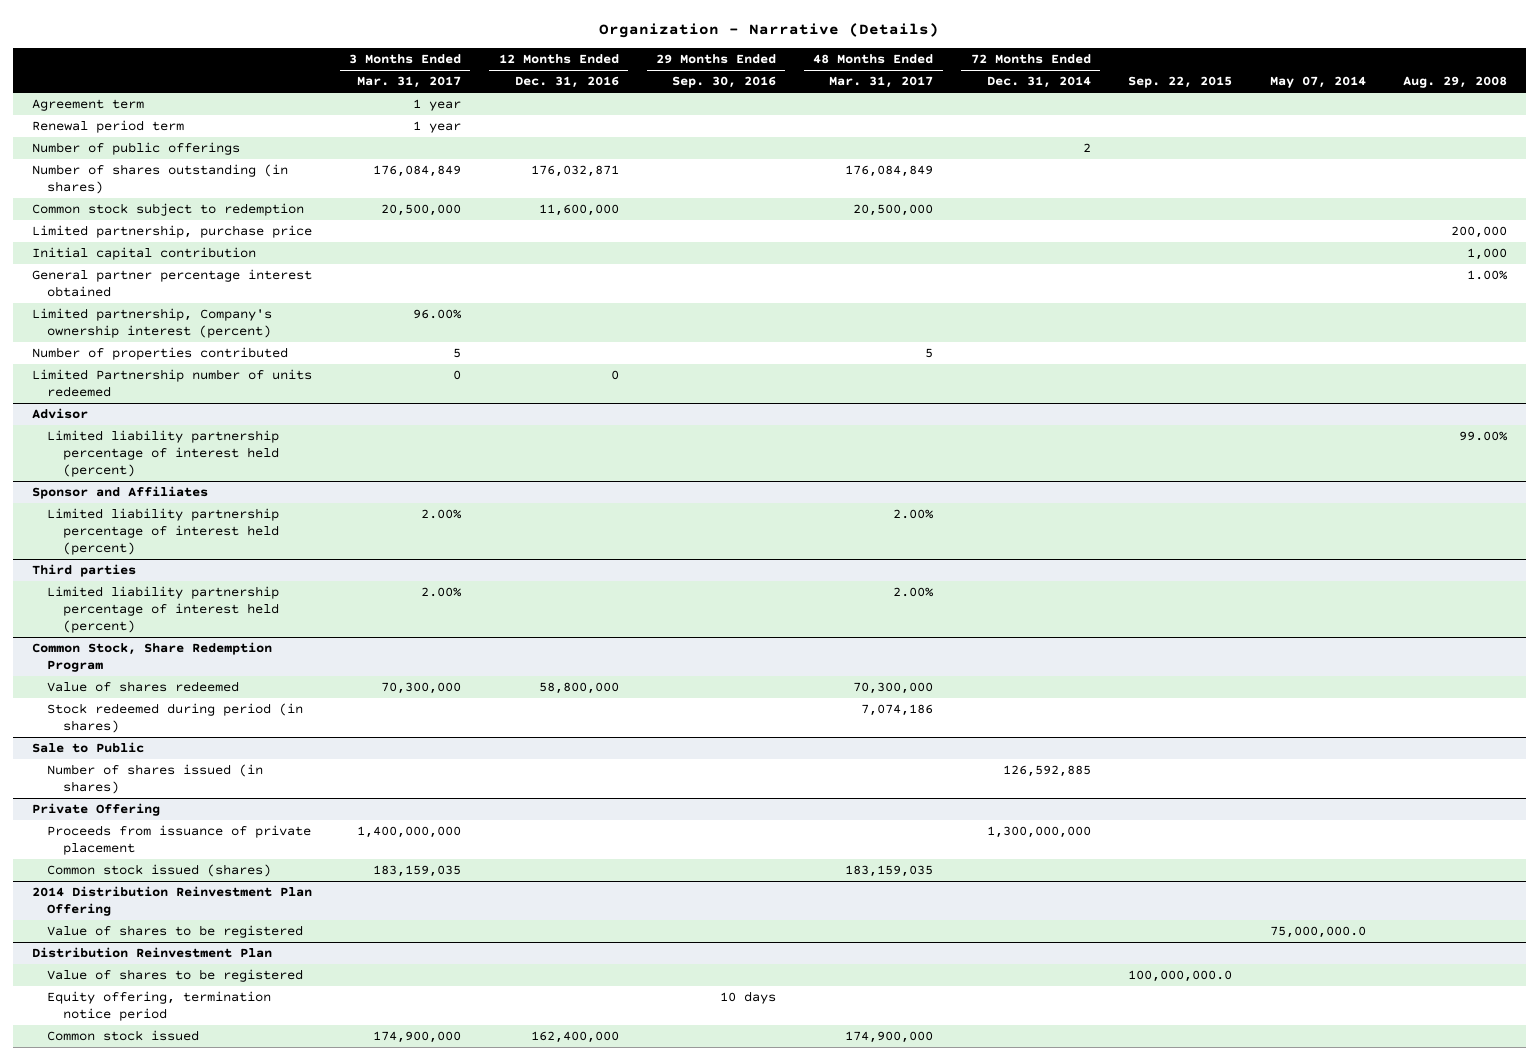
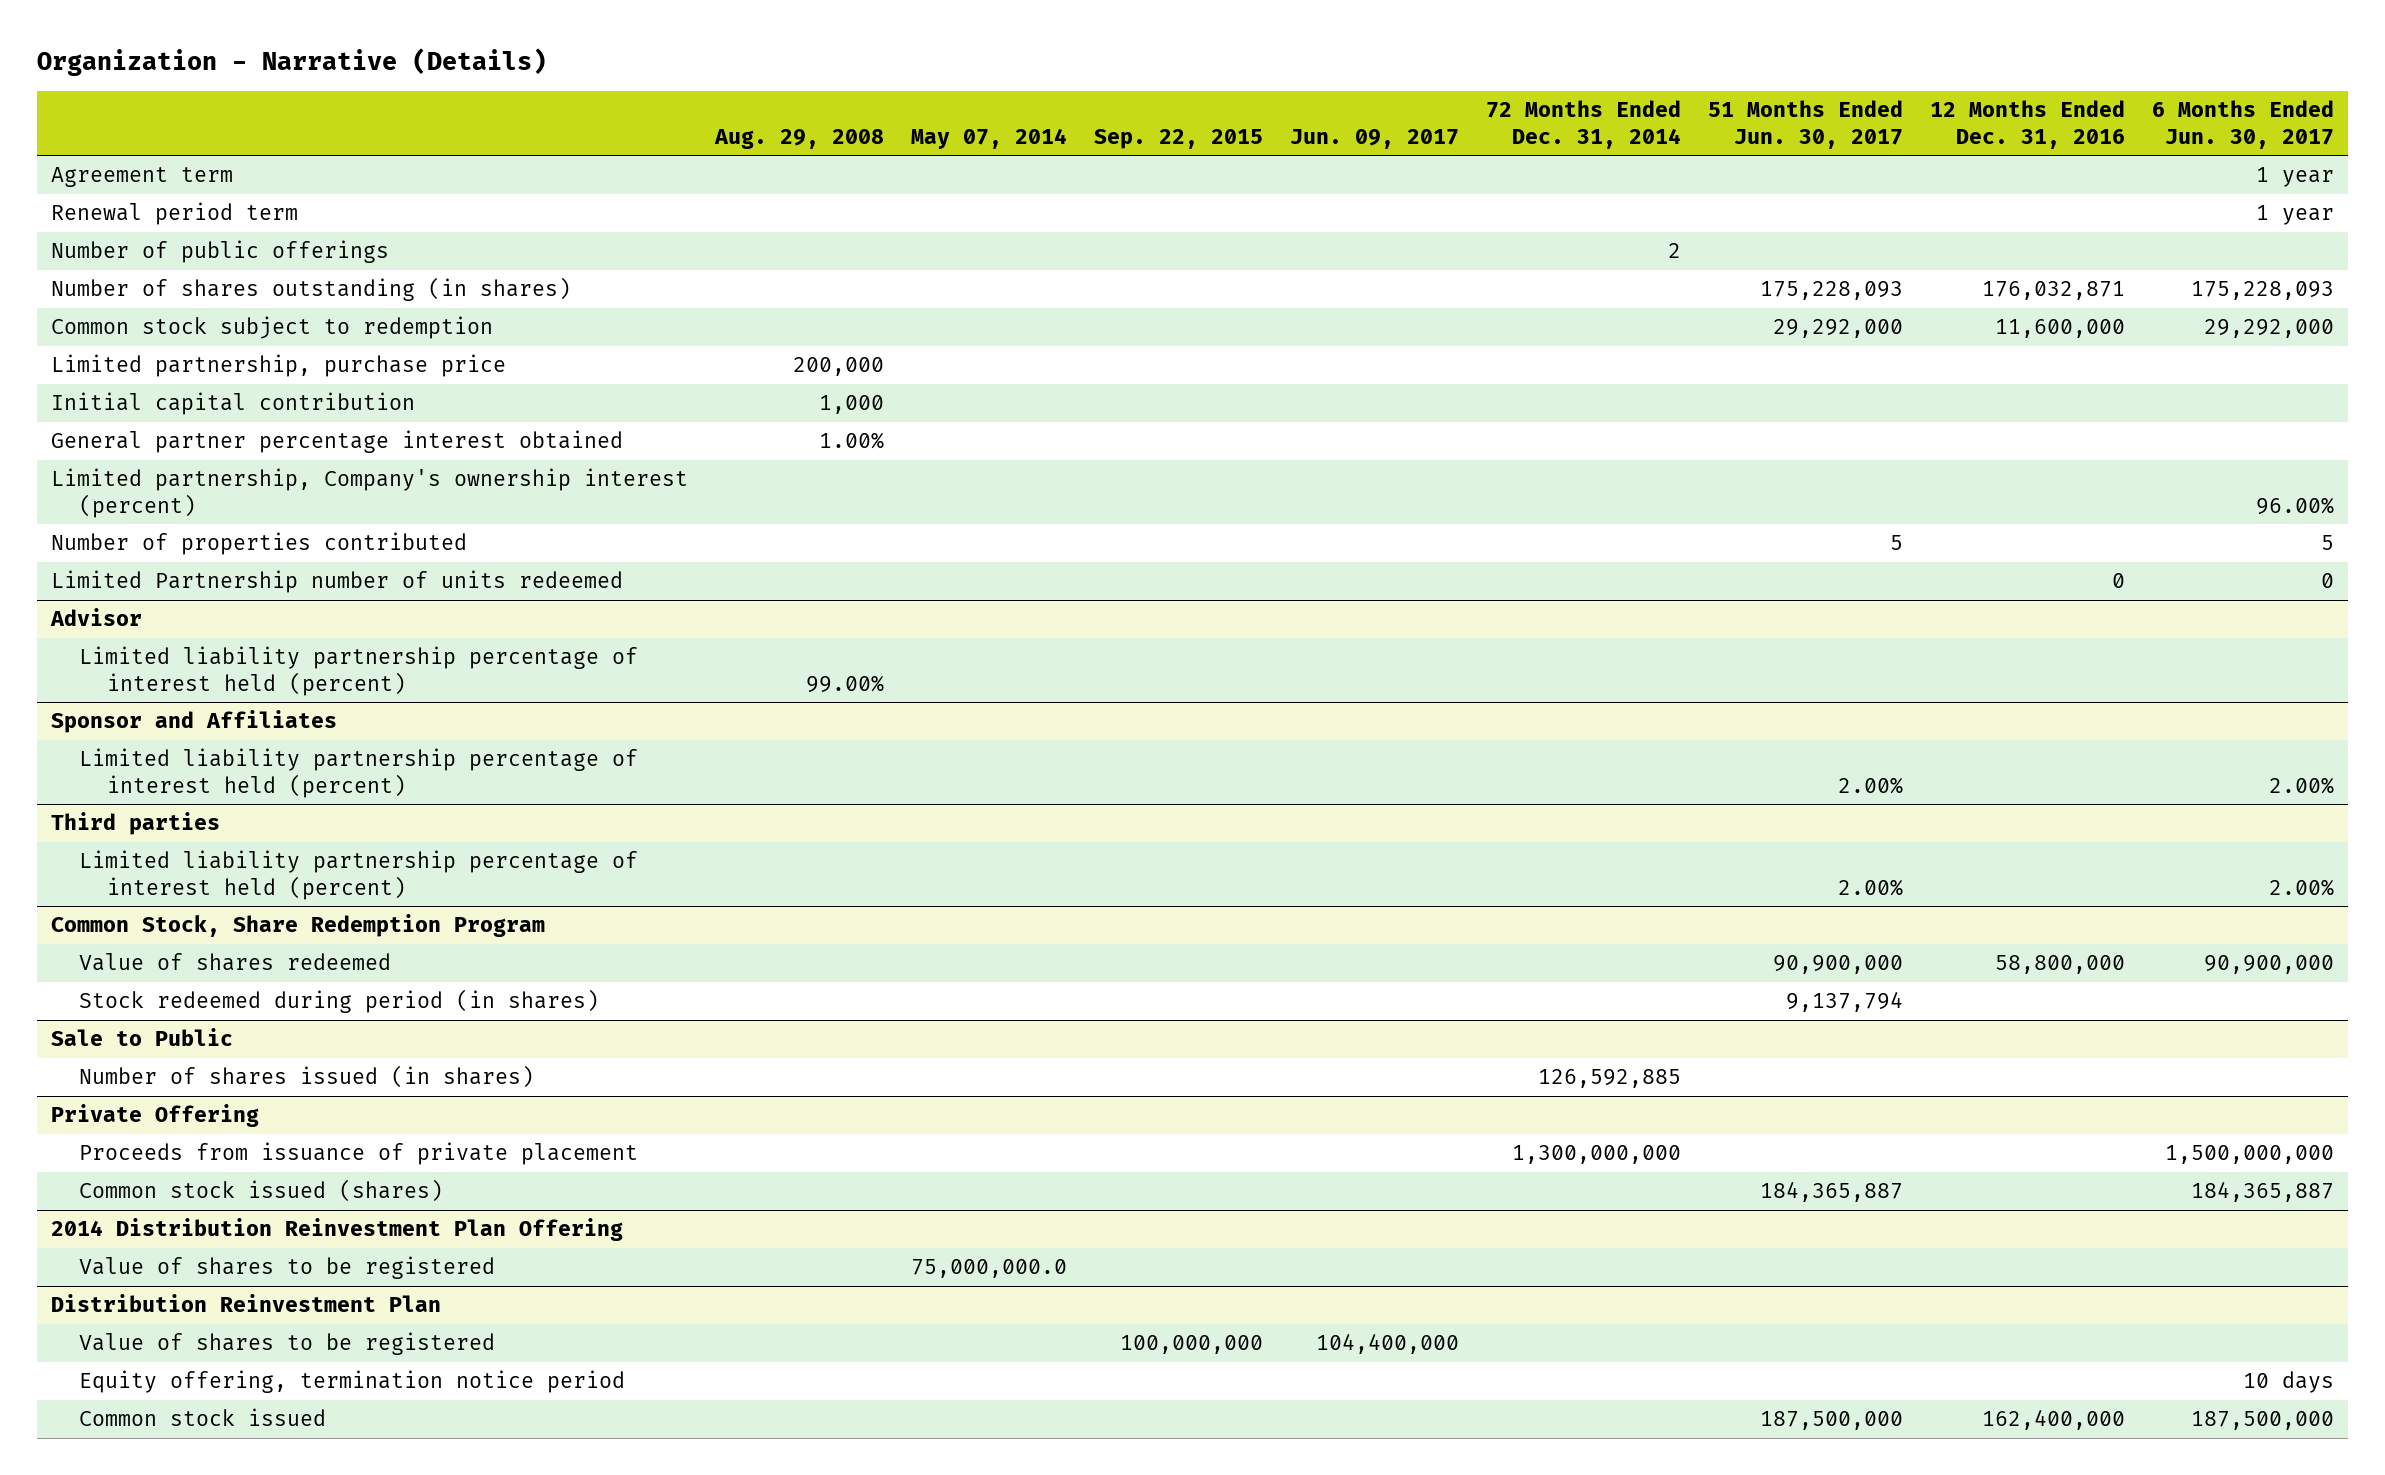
- | 3 Months Ended Mar. 31, 2017 | 12 Months Ended Dec. 31, 2016 | 29 Months Ended Sep. 30, 2016 | 48 Months Ended Mar. 31, 2017 | 72 Months Ended Dec. 31, 2014 | Sep. 22, 2015 | May 07, 2014 | Aug. 29, 2008
+ | Aug. 29, 2008 | May 07, 2014 | Sep. 22, 2015 | Jun. 09, 2017 | 72 Months Ended Dec. 31, 2014 | 51 Months Ended Jun. 30, 2017 | 12 Months Ended Dec. 31, 2016 | 6 Months Ended Jun. 30, 2017
@ Distribution Reinvestment Plan
- Value of shares to be registered | | | | | | 100,000,000.0 | |
+ Value of shares to be registered | | | 100,000,000 | 104,400,000 | | | |

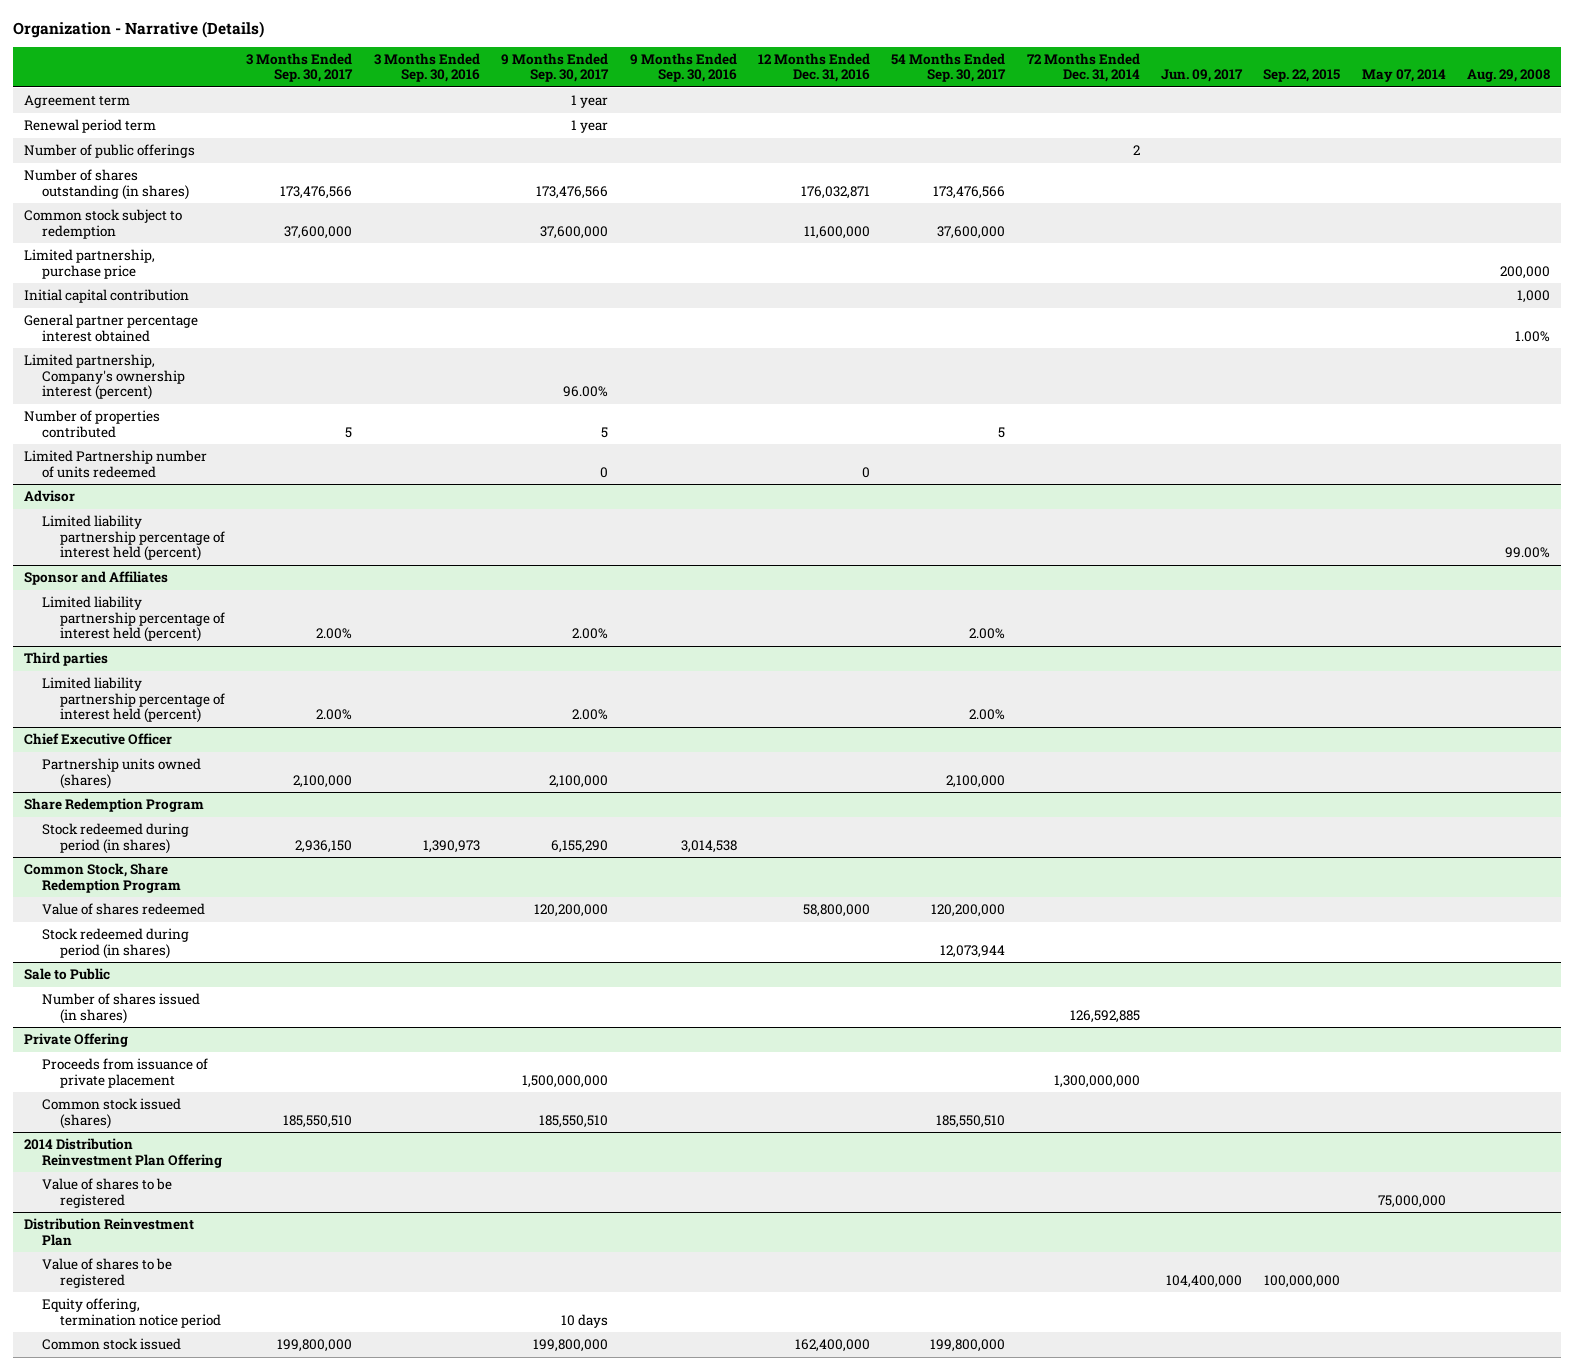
- | Aug. 29, 2008 | May 07, 2014 | Sep. 22, 2015 | Jun. 09, 2017 | 72 Months Ended Dec. 31, 2014 | 51 Months Ended Jun. 30, 2017 | 12 Months Ended Dec. 31, 2016 | 6 Months Ended Jun. 30, 2017
+ | 3 Months Ended Sep. 30, 2017 | 3 Months Ended Sep. 30, 2016 | 9 Months Ended Sep. 30, 2017 | 9 Months Ended Sep. 30, 2016 | 12 Months Ended Dec. 31, 2016 | 54 Months Ended Sep. 30, 2017 | 72 Months Ended Dec. 31, 2014 | Jun. 09, 2017 | Sep. 22, 2015 | May 07, 2014 | Aug. 29, 2008
+ Chief Executive Officer
+ Partnership units owned (shares) | 2,100,000 | | 2,100,000 | | | 2,100,000 | | | | |
+ Share Redemption Program
+ Stock redeemed during period (in shares) | 2,936,150 | 1,390,973 | 6,155,290 | 3,014,538 | | | | | | |
@ 2014 Distribution Reinvestment Plan Offering
- Value of shares to be registered | | 75,000,000.0 | | | | | |
+ Value of shares to be registered | | | | | | | | | | 75,000,000 |

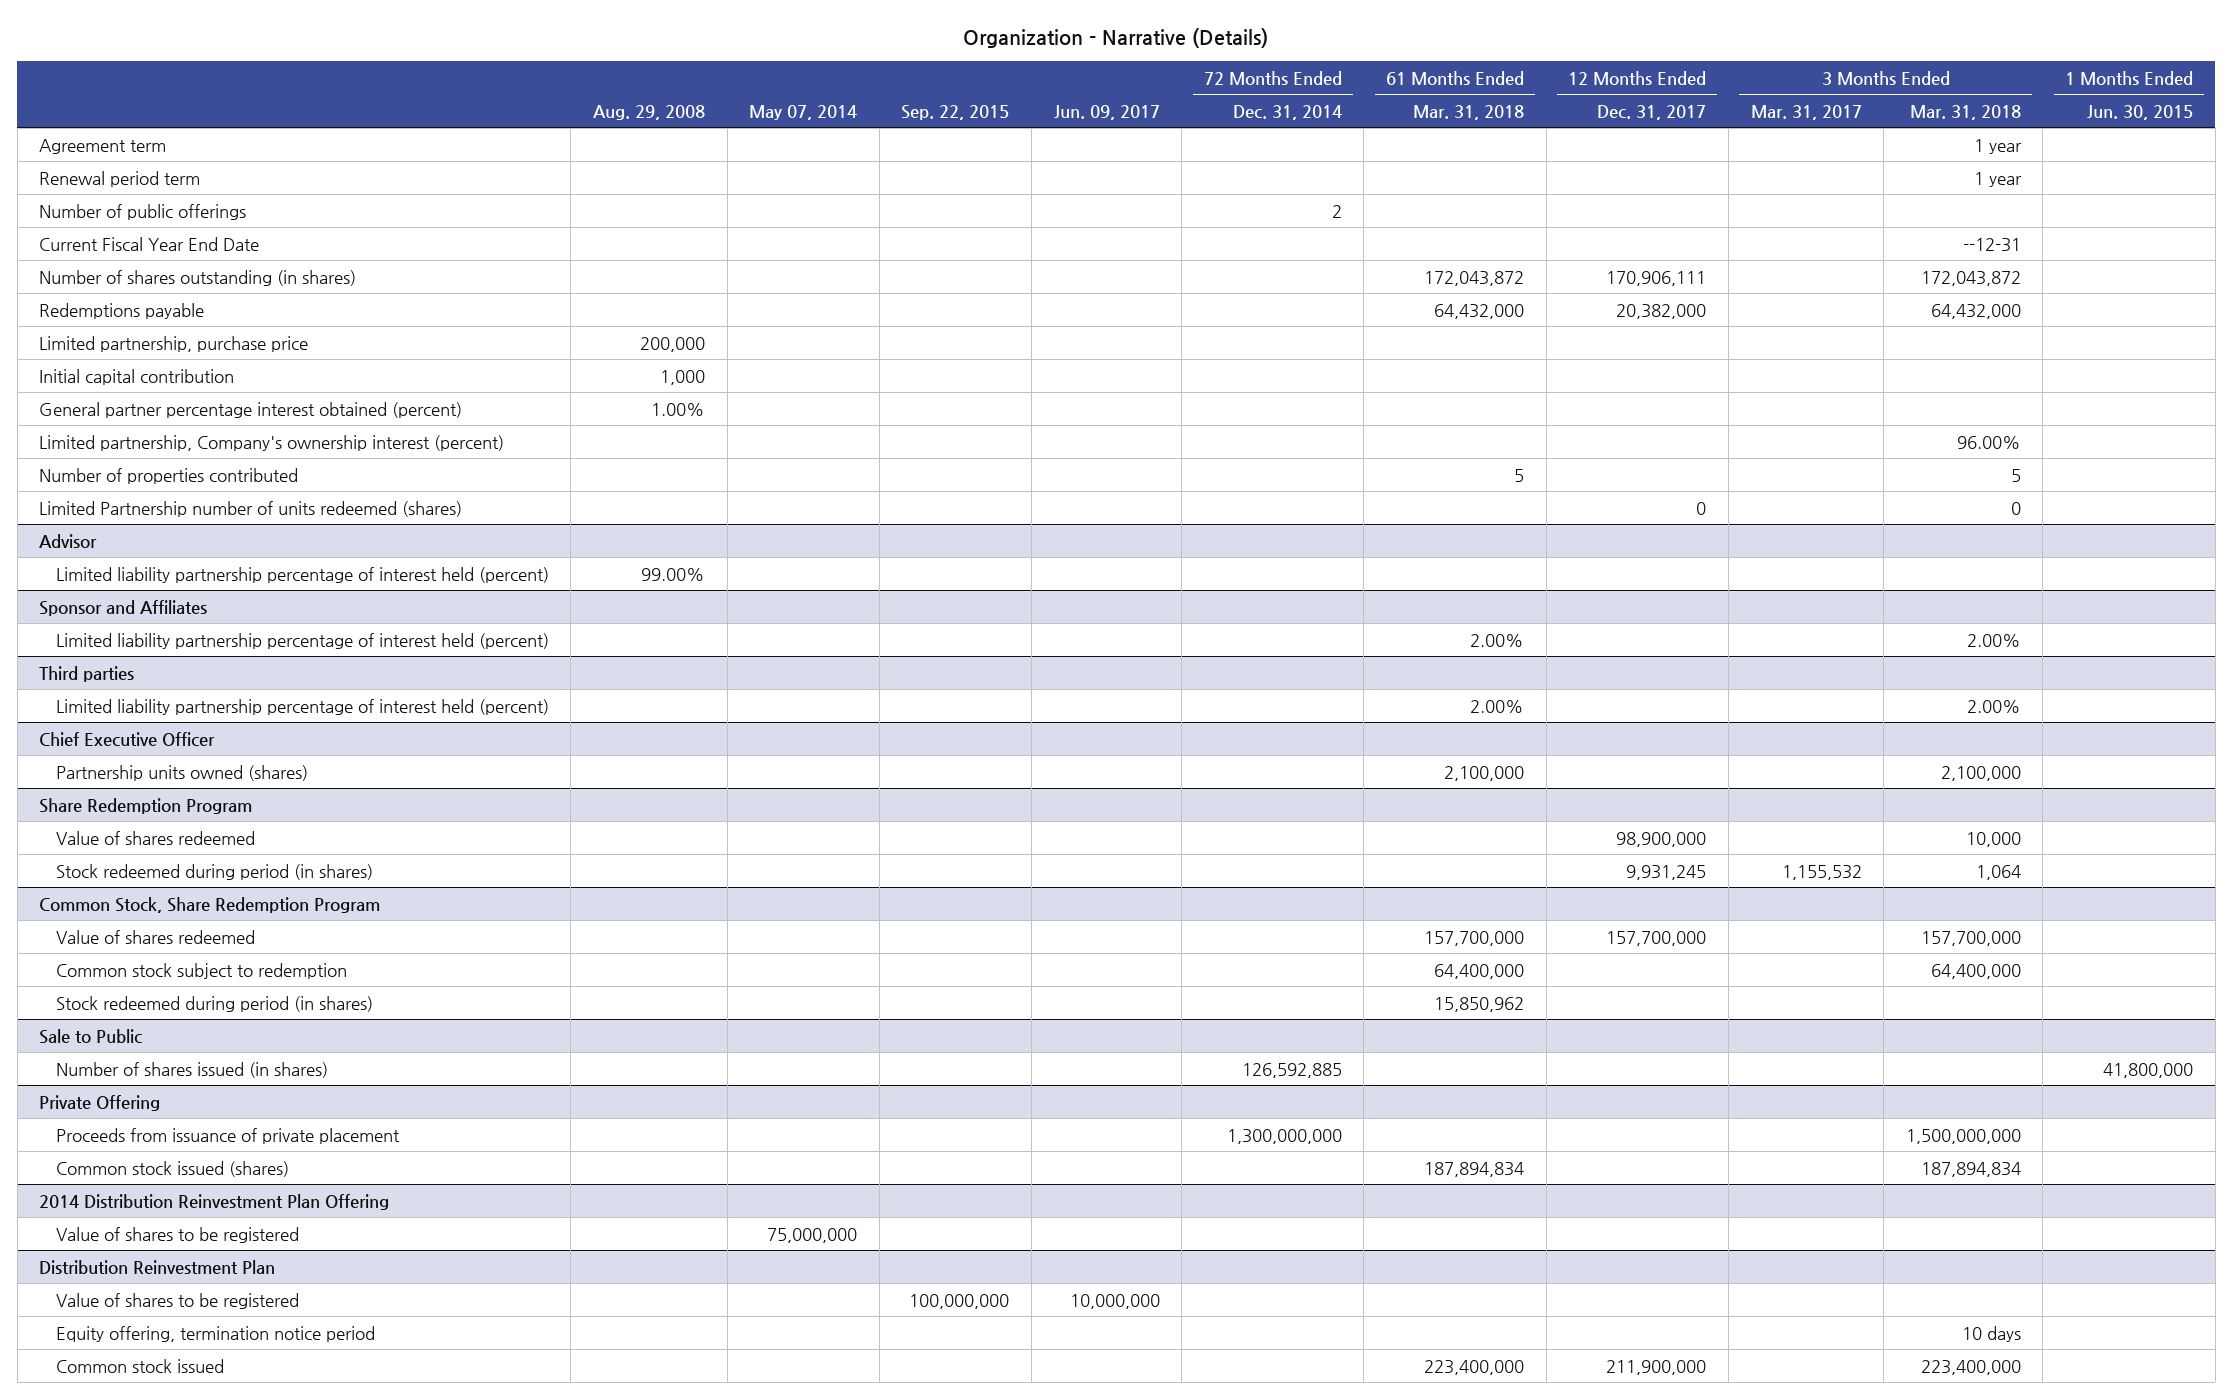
- | 3 Months Ended Sep. 30, 2017 | 3 Months Ended Sep. 30, 2016 | 9 Months Ended Sep. 30, 2017 | 9 Months Ended Sep. 30, 2016 | 12 Months Ended Dec. 31, 2016 | 54 Months Ended Sep. 30, 2017 | 72 Months Ended Dec. 31, 2014 | Jun. 09, 2017 | Sep. 22, 2015 | May 07, 2014 | Aug. 29, 2008
+ | Aug. 29, 2008 | May 07, 2014 | Sep. 22, 2015 | Jun. 09, 2017 | 72 Months Ended Dec. 31, 2014 | 61 Months Ended Mar. 31, 2018 | 12 Months Ended Dec. 31, 2017 | 3 Months Ended Mar. 31, 2017 | 3 Months Ended Mar. 31, 2018 | 1 Months Ended Jun. 30, 2015
+ Current Fiscal Year End Date | | | | | | | | | --12-31 |
- Common stock subject to redemption | 37,600,000 | | 37,600,000 | | 11,600,000 | 37,600,000 | | | | |
+ Redemptions payable | | | | | | 64,432,000 | 20,382,000 | | 64,432,000 |
- General partner percentage interest obtained | | | | | | | | | | | 1.00%
+ General partner percentage interest obtained (percent) | 1.00% | | | | | | | | |
- Limited Partnership number of units redeemed | | | 0 | | 0 | | | | | |
+ Limited Partnership number of units redeemed (shares) | | | | | | | 0 | | 0 |
@ Share Redemption Program
+ Value of shares redeemed | | | | | | | 98,900,000 | | 10,000 |
@ Common Stock, Share Redemption Program
+ Common stock subject to redemption | | | | | | 64,400,000 | | | 64,400,000 |
@ Distribution Reinvestment Plan
- Value of shares to be registered | | | | | | | | 104,400,000 | 100,000,000 | |
+ Value of shares to be registered | | | 100,000,000 | 10,000,000 | | | | | |

